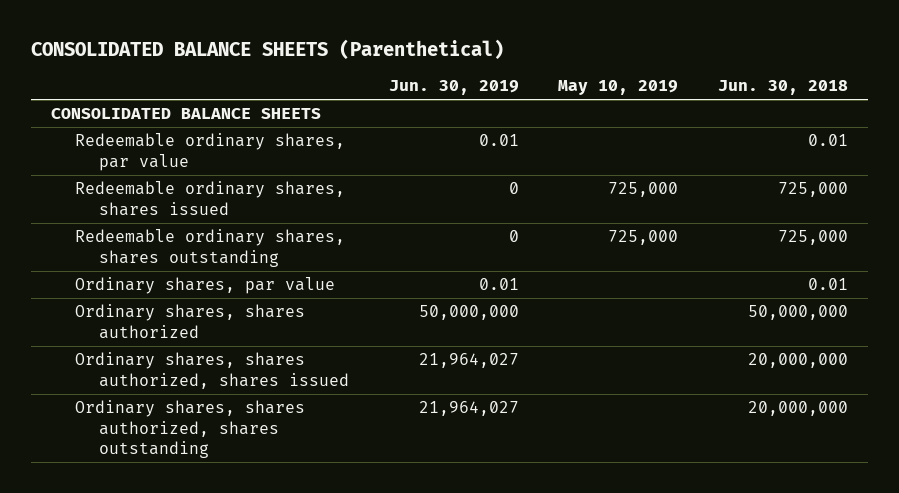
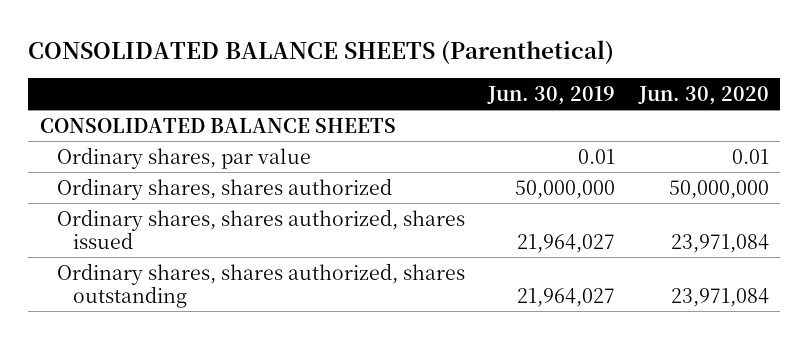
- | Jun. 30, 2019 | May 10, 2019 | Jun. 30, 2018
+ | Jun. 30, 2019 | Jun. 30, 2020
- Redeemable ordinary shares, par value | 0.01 | | 0.01
- Redeemable ordinary shares, shares issued | 0 | 725,000 | 725,000
- Redeemable ordinary shares, shares outstanding | 0 | 725,000 | 725,000

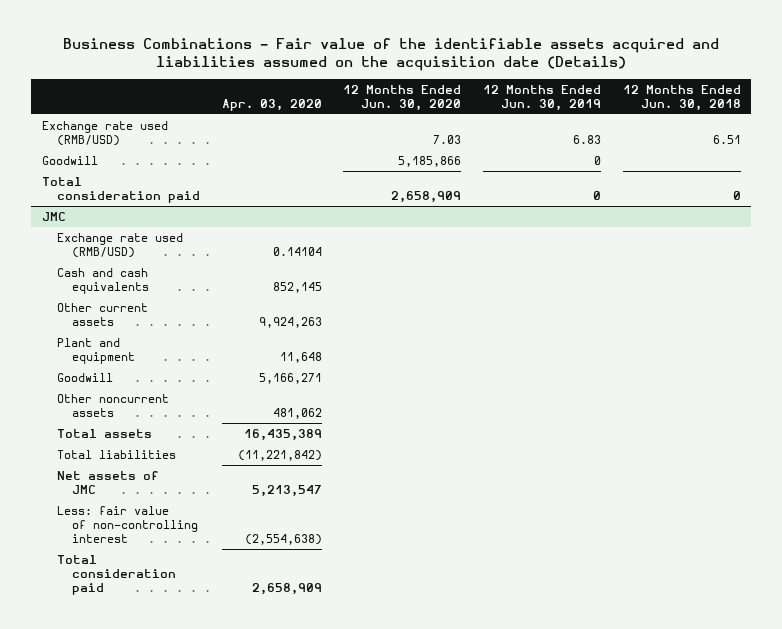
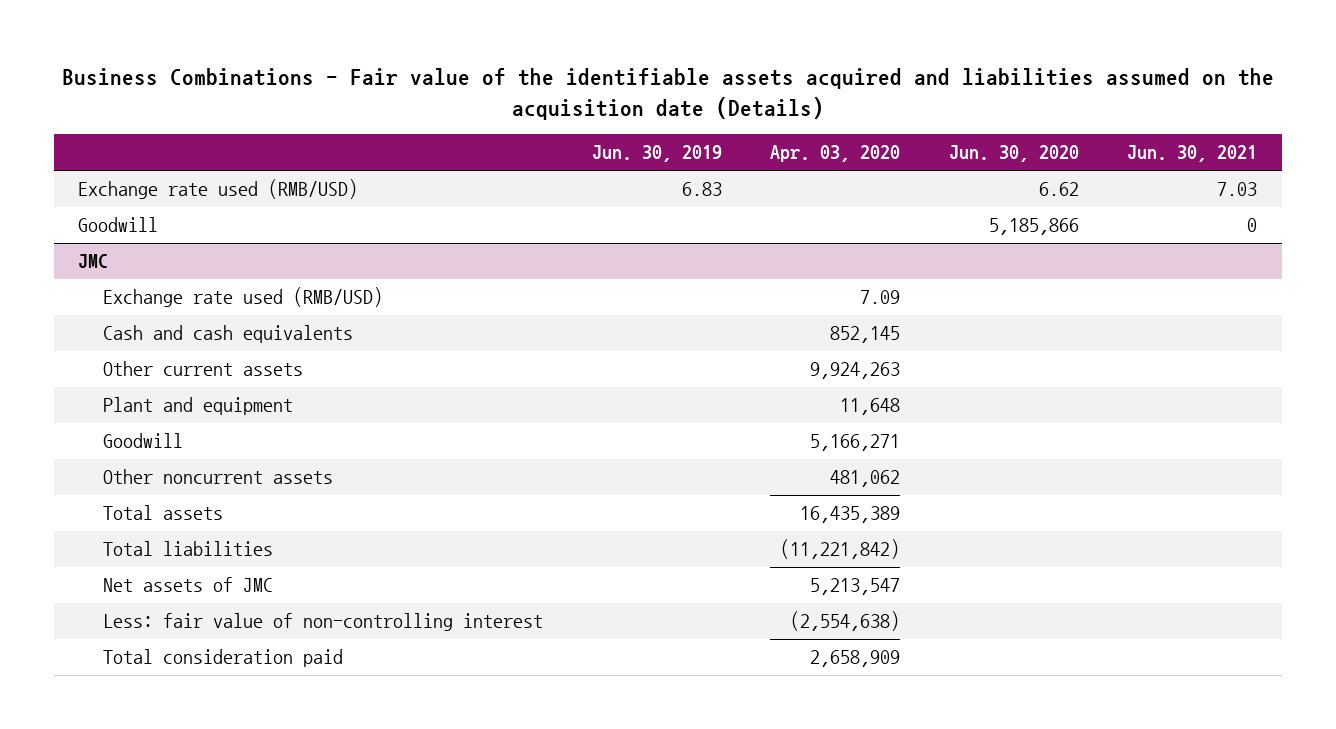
- | Apr. 03, 2020 | 12 Months Ended Jun. 30, 2020 | 12 Months Ended Jun. 30, 2019 | 12 Months Ended Jun. 30, 2018
+ | Jun. 30, 2019 | Apr. 03, 2020 | Jun. 30, 2020 | Jun. 30, 2021
- Total consideration paid | | 2,658,909 | 0 | 0
@ JMC
- Exchange rate used (RMB/USD) | 0.14104 | | |
+ Exchange rate used (RMB/USD) | | 7.09 | |

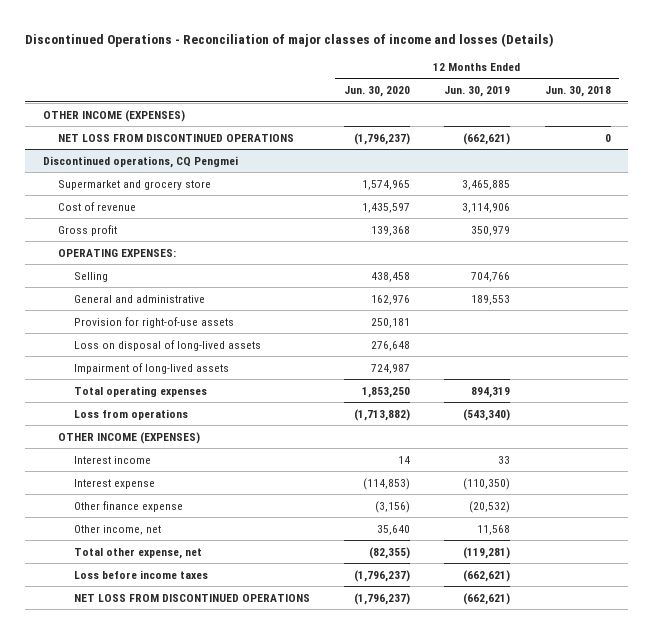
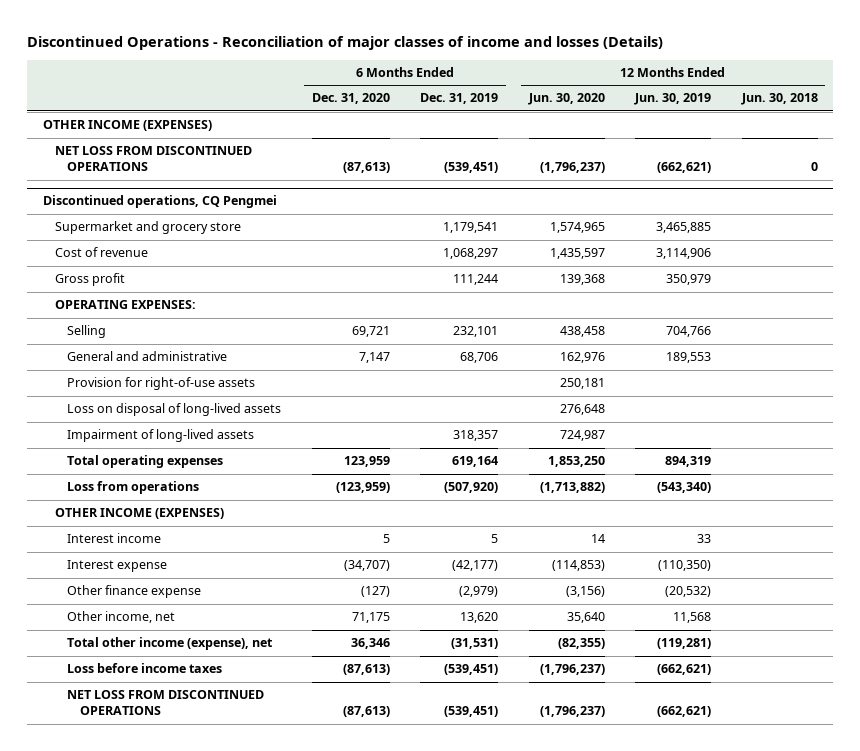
- | 12 Months Ended Jun. 30, 2020 | 12 Months Ended Jun. 30, 2019 | 12 Months Ended Jun. 30, 2018
+ | 6 Months Ended Dec. 31, 2020 | 6 Months Ended Dec. 31, 2019 | 12 Months Ended Jun. 30, 2020 | 12 Months Ended Jun. 30, 2019 | 12 Months Ended Jun. 30, 2018
@ Discontinued operations, CQ Pengmei
- Total other expense, net | (82,355) | (119,281) |
+ Total other income (expense), net | 36,346 | (31,531) | (82,355) | (119,281) |

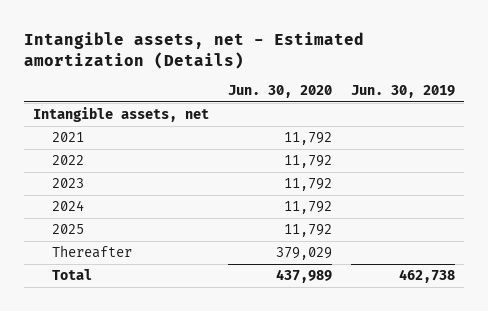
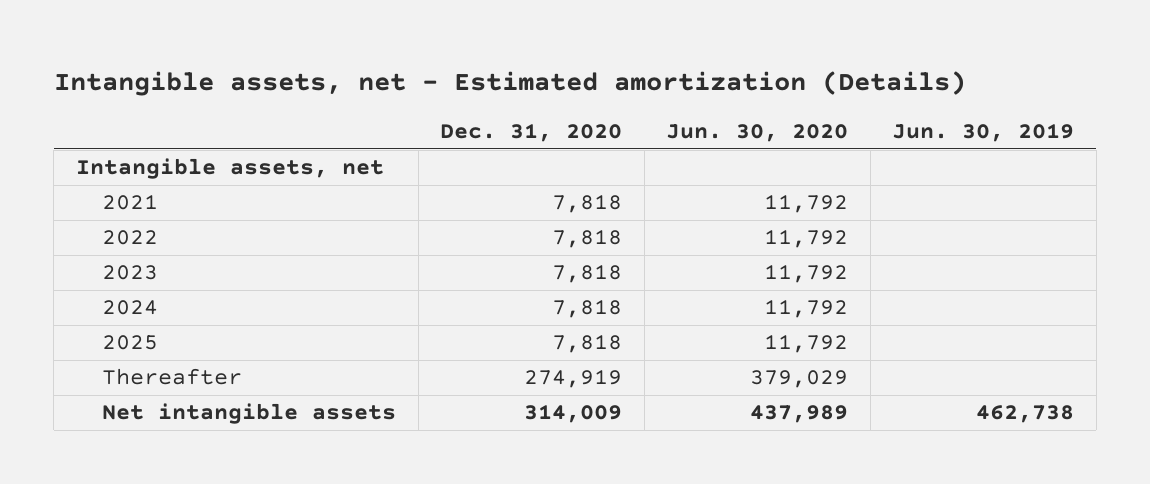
- | Jun. 30, 2020 | Jun. 30, 2019
+ | Dec. 31, 2020 | Jun. 30, 2020 | Jun. 30, 2019
- Total | 437,989 | 462,738
+ Net intangible assets | 314,009 | 437,989 | 462,738

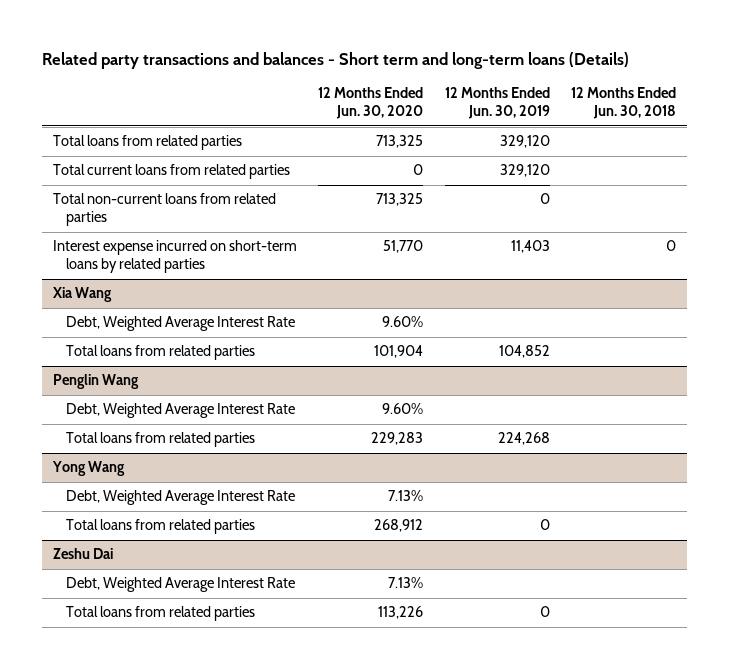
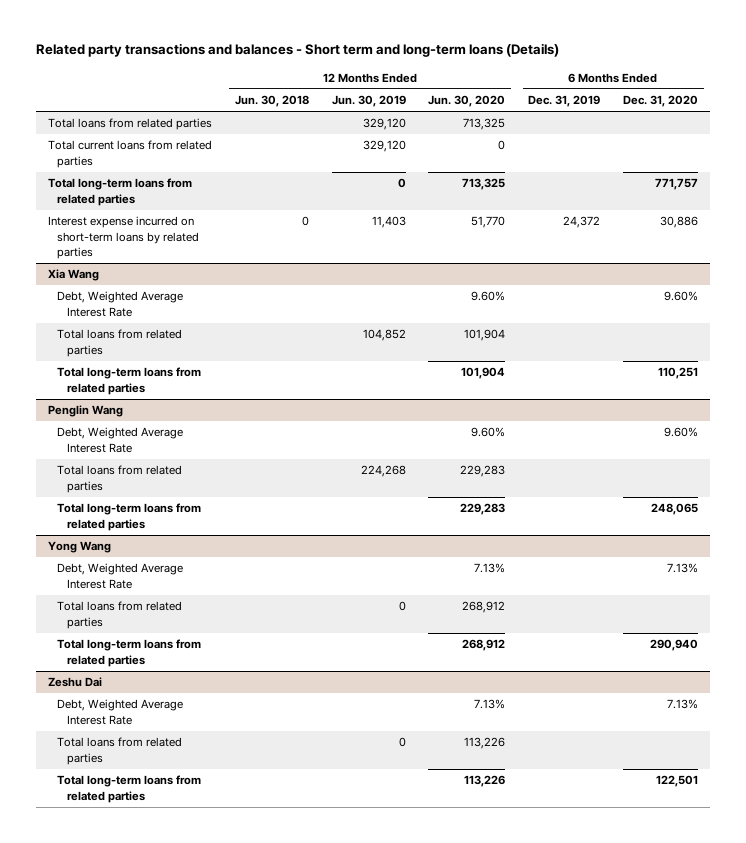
- | 12 Months Ended Jun. 30, 2020 | 12 Months Ended Jun. 30, 2019 | 12 Months Ended Jun. 30, 2018
+ | 12 Months Ended Jun. 30, 2018 | 12 Months Ended Jun. 30, 2019 | 12 Months Ended Jun. 30, 2020 | 6 Months Ended Dec. 31, 2019 | 6 Months Ended Dec. 31, 2020
- Total non-current loans from related parties | 713,325 | 0 |
+ Total long-term loans from related parties | | 0 | 713,325 | | 771,757
@ Xia Wang
+ Total long-term loans from related parties | | | 101,904 | | 110,251
@ Penglin Wang
+ Total long-term loans from related parties | | | 229,283 | | 248,065
@ Yong Wang
+ Total long-term loans from related parties | | | 268,912 | | 290,940
@ Zeshu Dai
+ Total long-term loans from related parties | | | 113,226 | | 122,501

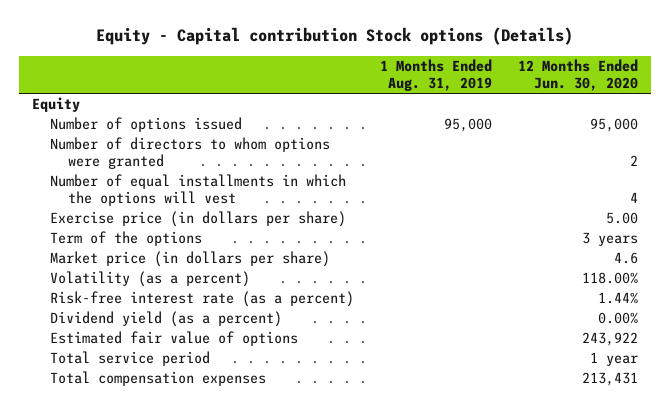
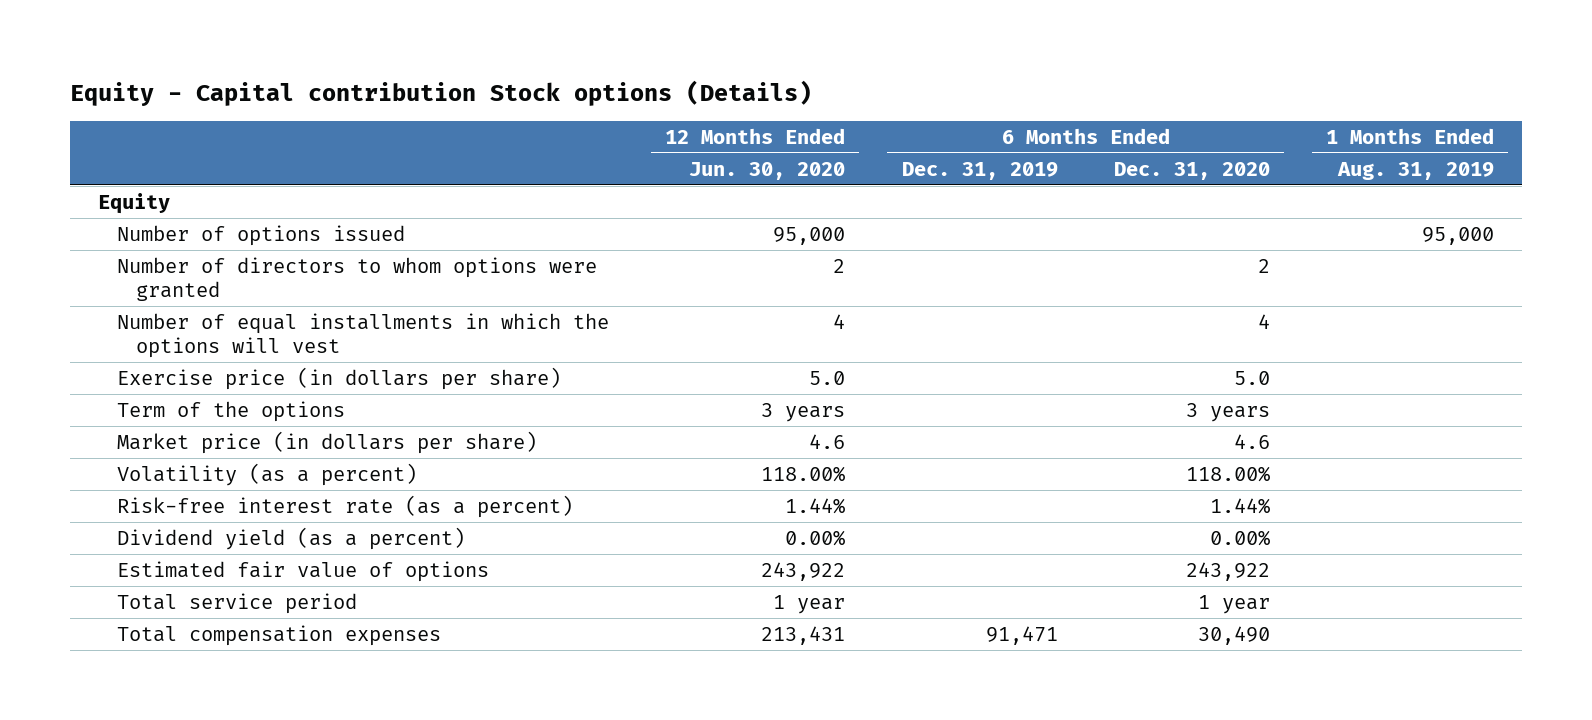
- | 1 Months Ended Aug. 31, 2019 | 12 Months Ended Jun. 30, 2020
+ | 12 Months Ended Jun. 30, 2020 | 6 Months Ended Dec. 31, 2019 | 6 Months Ended Dec. 31, 2020 | 1 Months Ended Aug. 31, 2019
- Exercise price (in dollars per share) | | 5.00
+ Exercise price (in dollars per share) | 5.0 | | 5.0 |

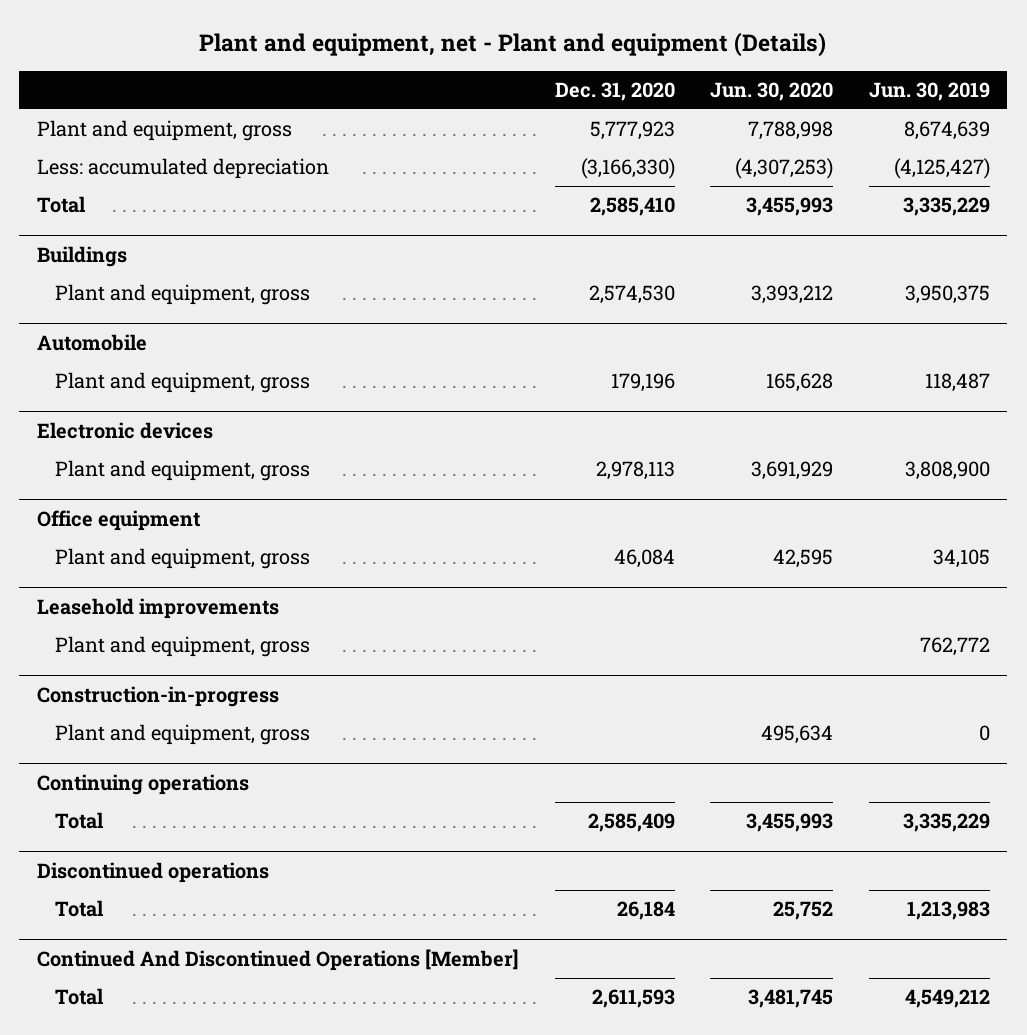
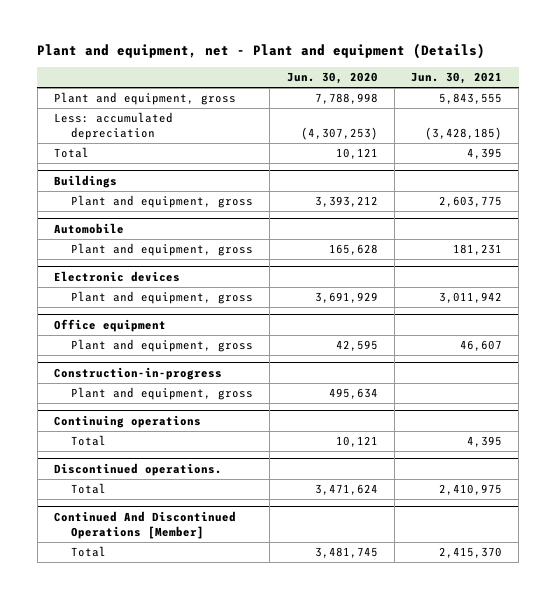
- | Dec. 31, 2020 | Jun. 30, 2020 | Jun. 30, 2019
+ | Jun. 30, 2020 | Jun. 30, 2021
- Total | 2,585,410 | 3,455,993 | 3,335,229
+ Total | 10,121 | 4,395
- Leasehold improvements
- Plant and equipment, gross | | | 762,772
@ Continuing operations
- Total | 2,585,409 | 3,455,993 | 3,335,229
- Discontinued operations
- Total | 26,184 | 25,752 | 1,213,983
@ Continuing operations
+ Total | 10,121 | 4,395
+ Discontinued operations.
+ Total | 3,471,624 | 2,410,975

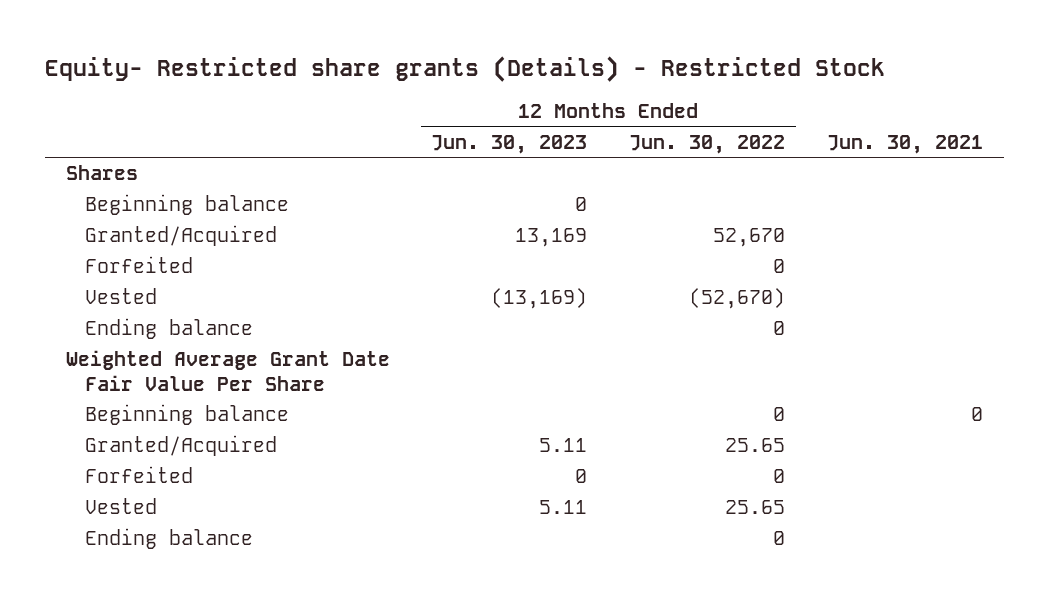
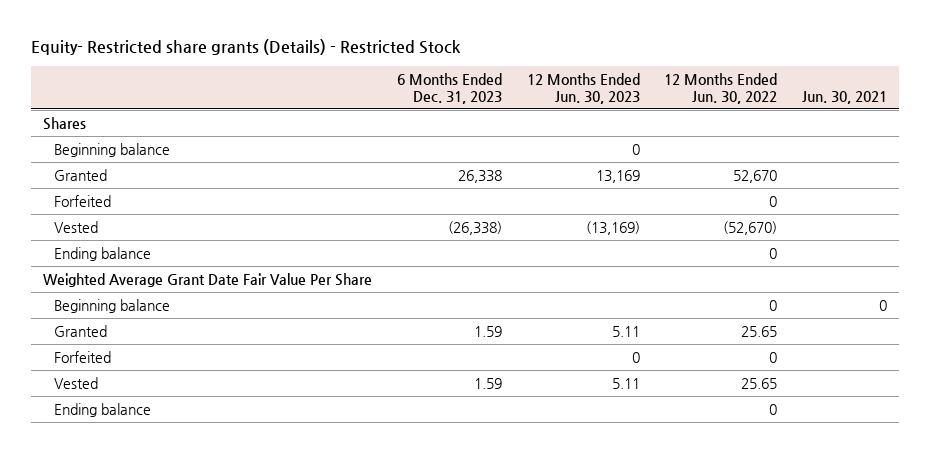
- | 12 Months Ended Jun. 30, 2023 | 12 Months Ended Jun. 30, 2022 | Jun. 30, 2021
+ | 6 Months Ended Dec. 31, 2023 | 12 Months Ended Jun. 30, 2023 | 12 Months Ended Jun. 30, 2022 | Jun. 30, 2021
- Granted/Acquired | 13,169 | 52,670 |
+ Granted | 26,338 | 13,169 | 52,670 |
- Granted/Acquired | 5.11 | 25.65 |
+ Granted | 1.59 | 5.11 | 25.65 |

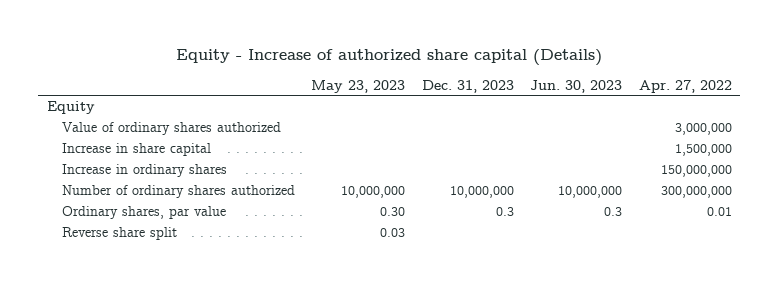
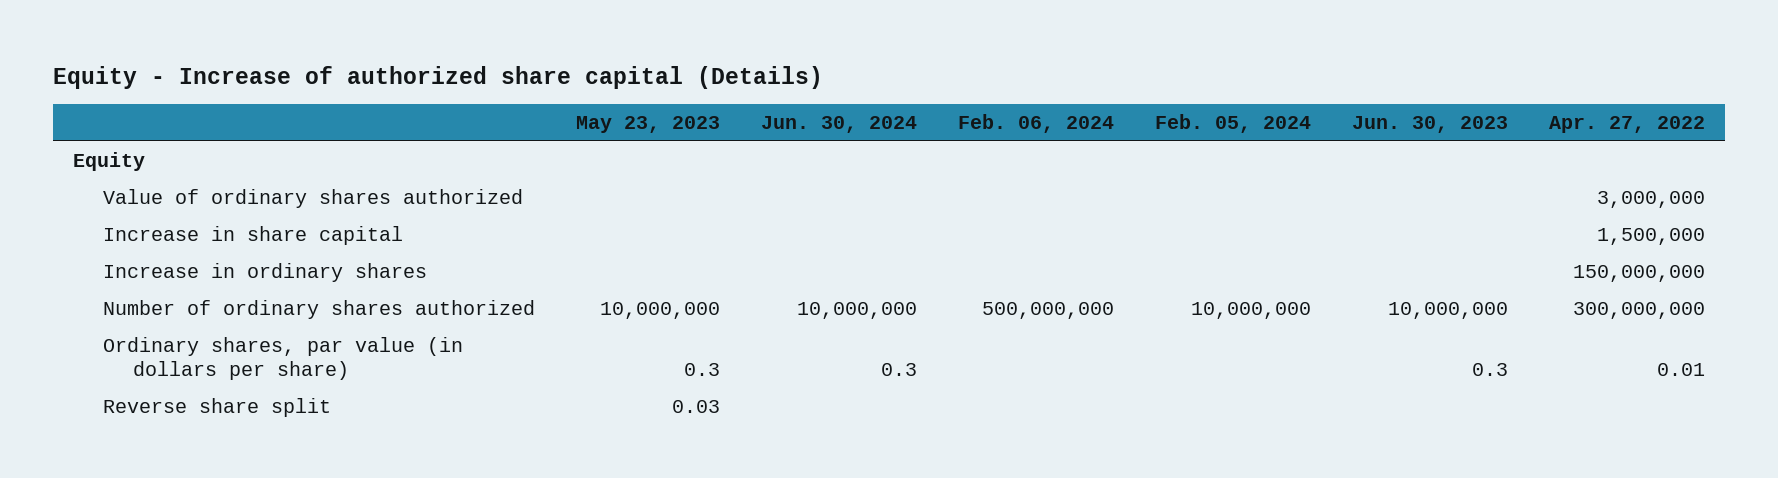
- | May 23, 2023 | Dec. 31, 2023 | Jun. 30, 2023 | Apr. 27, 2022
+ | May 23, 2023 | Jun. 30, 2024 | Feb. 06, 2024 | Feb. 05, 2024 | Jun. 30, 2023 | Apr. 27, 2022
- Ordinary shares, par value | 0.30 | 0.3 | 0.3 | 0.01
+ Ordinary shares, par value (in dollars per share) | 0.3 | 0.3 | | | 0.3 | 0.01

